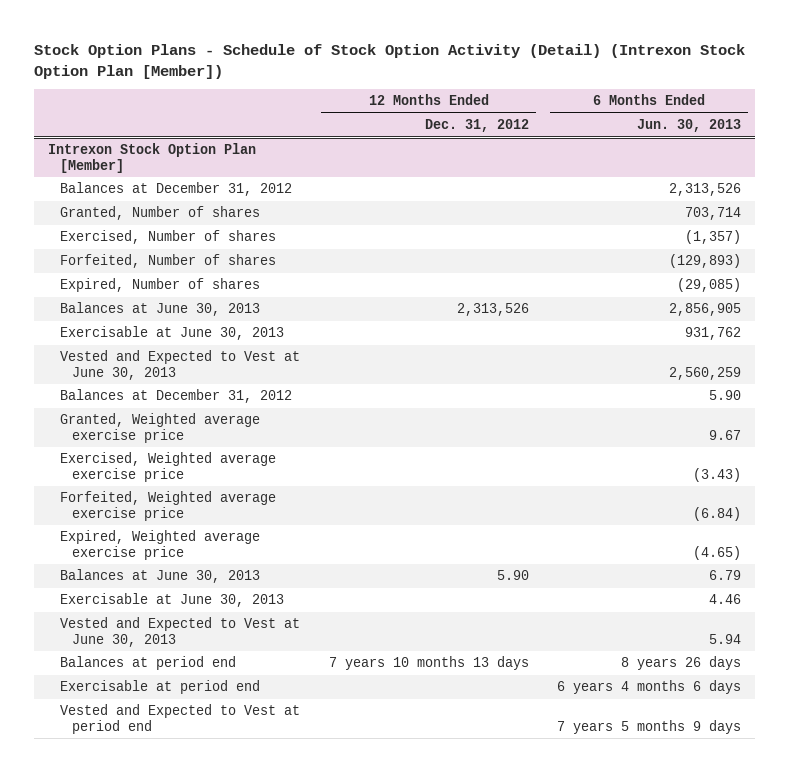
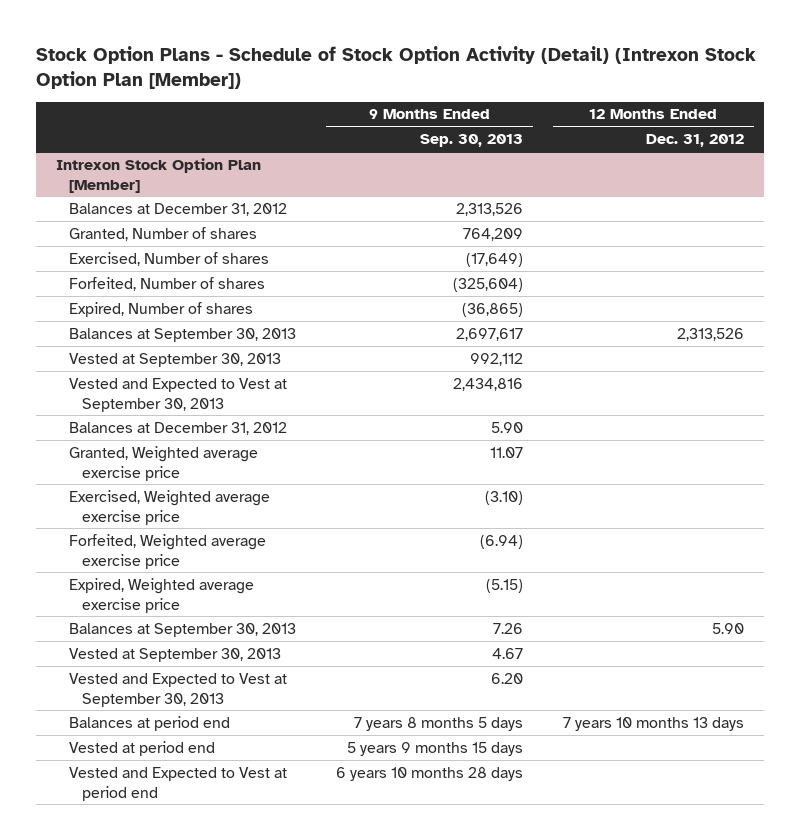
- | 12 Months Ended Dec. 31, 2012 | 6 Months Ended Jun. 30, 2013
+ | 9 Months Ended Sep. 30, 2013 | 12 Months Ended Dec. 31, 2012
@ Intrexon Stock Option Plan [Member]
- Balances at June 30, 2013 | 2,313,526 | 2,856,905
- Exercisable at June 30, 2013 | | 931,762
- Vested and Expected to Vest at June 30, 2013 | | 2,560,259
+ Balances at September 30, 2013 | 2,697,617 | 2,313,526
+ Vested at September 30, 2013 | 992,112 |
+ Vested and Expected to Vest at September 30, 2013 | 2,434,816 |
- Balances at June 30, 2013 | 5.90 | 6.79
- Exercisable at June 30, 2013 | | 4.46
- Vested and Expected to Vest at June 30, 2013 | | 5.94
+ Balances at September 30, 2013 | 7.26 | 5.90
+ Vested at September 30, 2013 | 4.67 |
+ Vested and Expected to Vest at September 30, 2013 | 6.20 |
- Exercisable at period end | | 6 years 4 months 6 days
+ Vested at period end | 5 years 9 months 15 days |

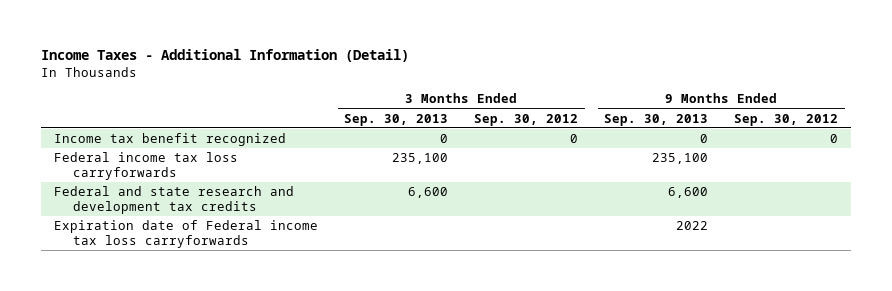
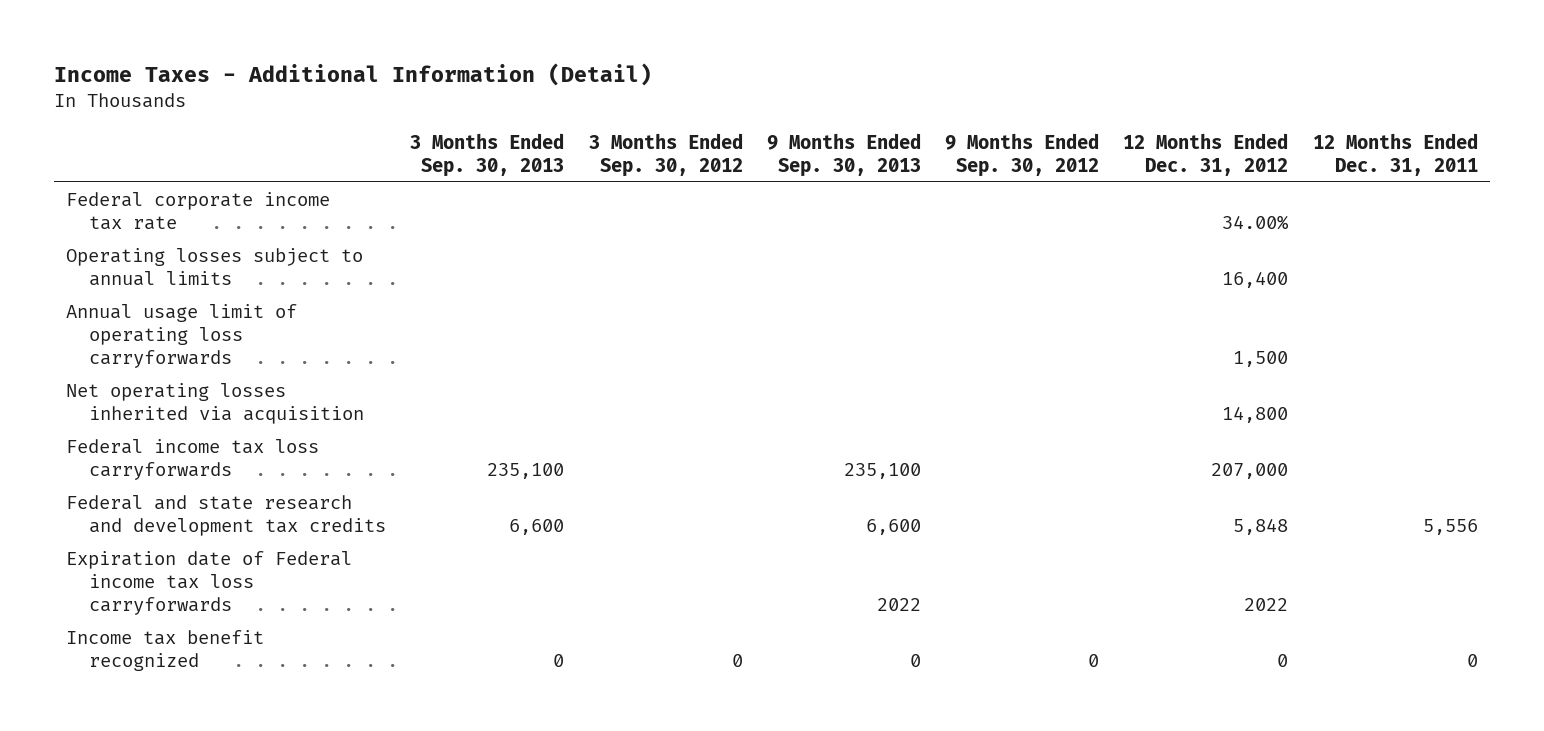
- | 3 Months Ended Sep. 30, 2013 | 3 Months Ended Sep. 30, 2012 | 9 Months Ended Sep. 30, 2013 | 9 Months Ended Sep. 30, 2012
+ | 3 Months Ended Sep. 30, 2013 | 3 Months Ended Sep. 30, 2012 | 9 Months Ended Sep. 30, 2013 | 9 Months Ended Sep. 30, 2012 | 12 Months Ended Dec. 31, 2012 | 12 Months Ended Dec. 31, 2011
+ Federal corporate income tax rate | | | | | 34.00% |
+ Operating losses subject to annual limits | | | | | 16,400 |
+ Annual usage limit of operating loss carryforwards | | | | | 1,500 |
+ Net operating losses inherited via acquisition | | | | | 14,800 |
moved down: Income tax benefit recognized | 0 | 0 | 0 | 0 | 0 | 0

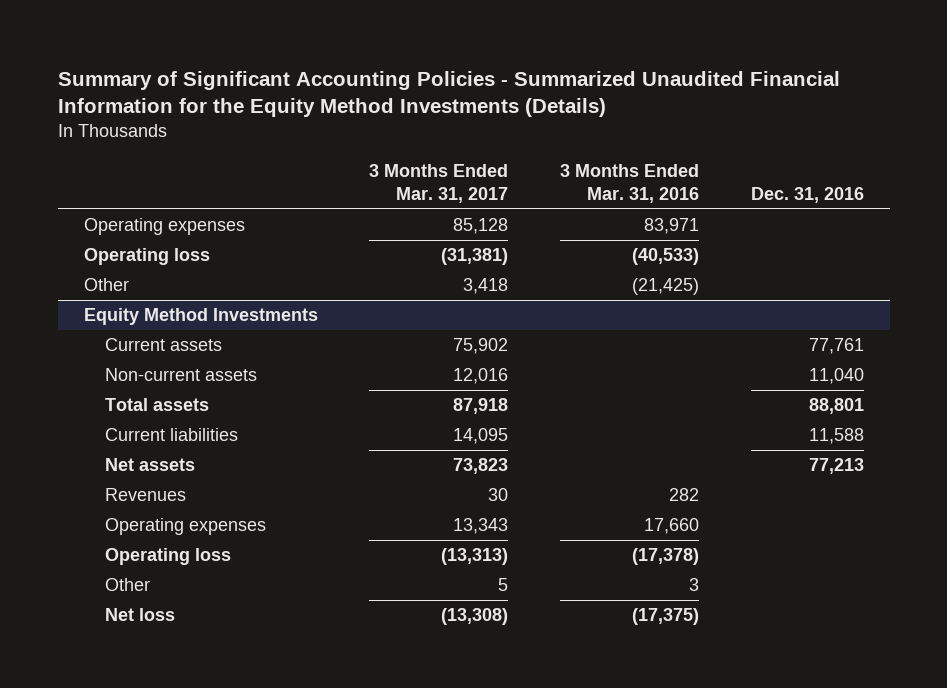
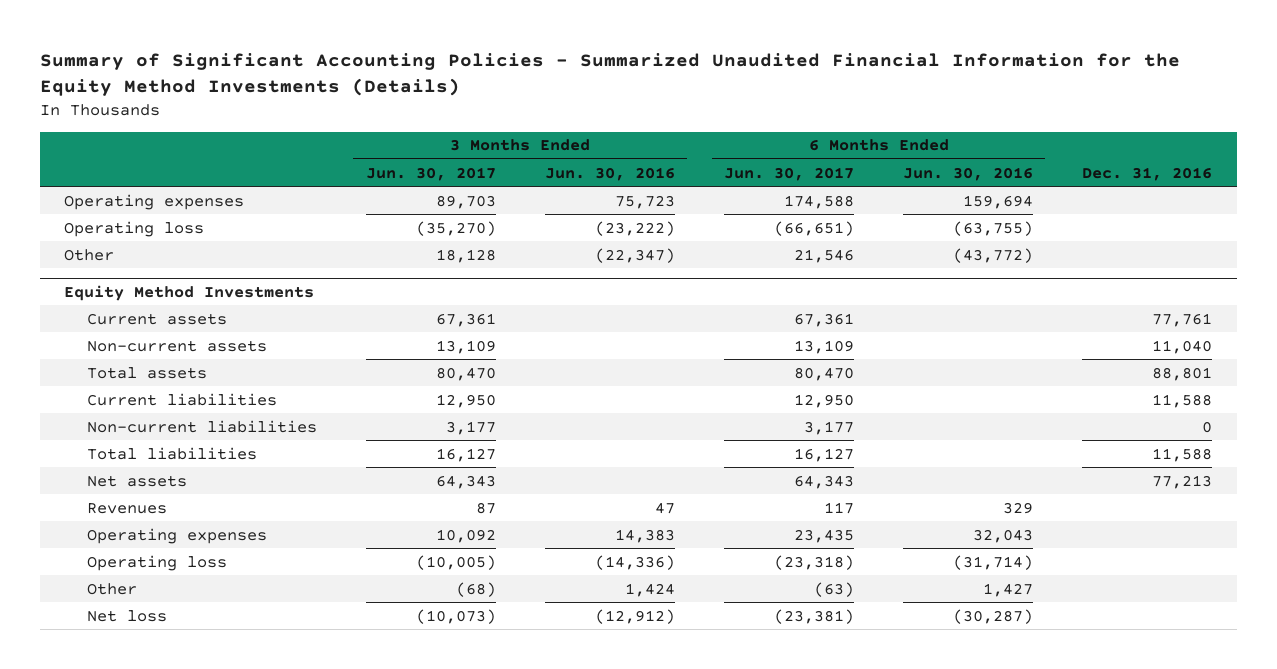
- | 3 Months Ended Mar. 31, 2017 | 3 Months Ended Mar. 31, 2016 | Dec. 31, 2016
+ | 3 Months Ended Jun. 30, 2017 | 3 Months Ended Jun. 30, 2016 | 6 Months Ended Jun. 30, 2017 | 6 Months Ended Jun. 30, 2016 | Dec. 31, 2016
@ Equity Method Investments
+ Non-current liabilities | 3,177 | | 3,177 | | 0
+ Total liabilities | 16,127 | | 16,127 | | 11,588

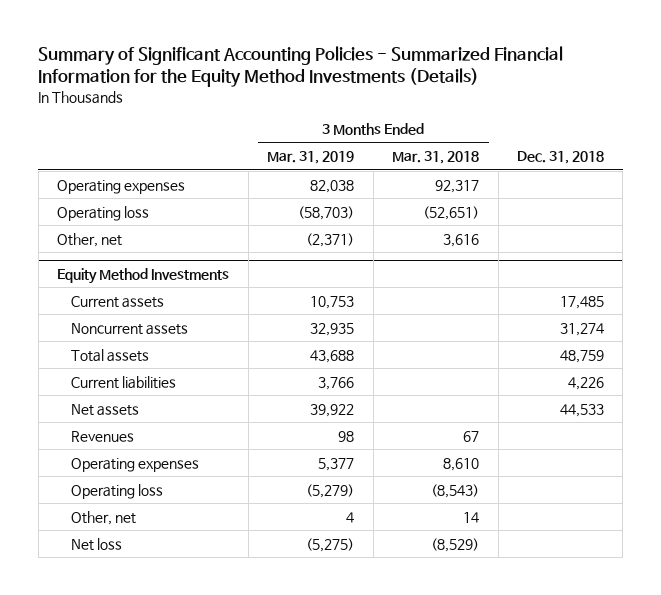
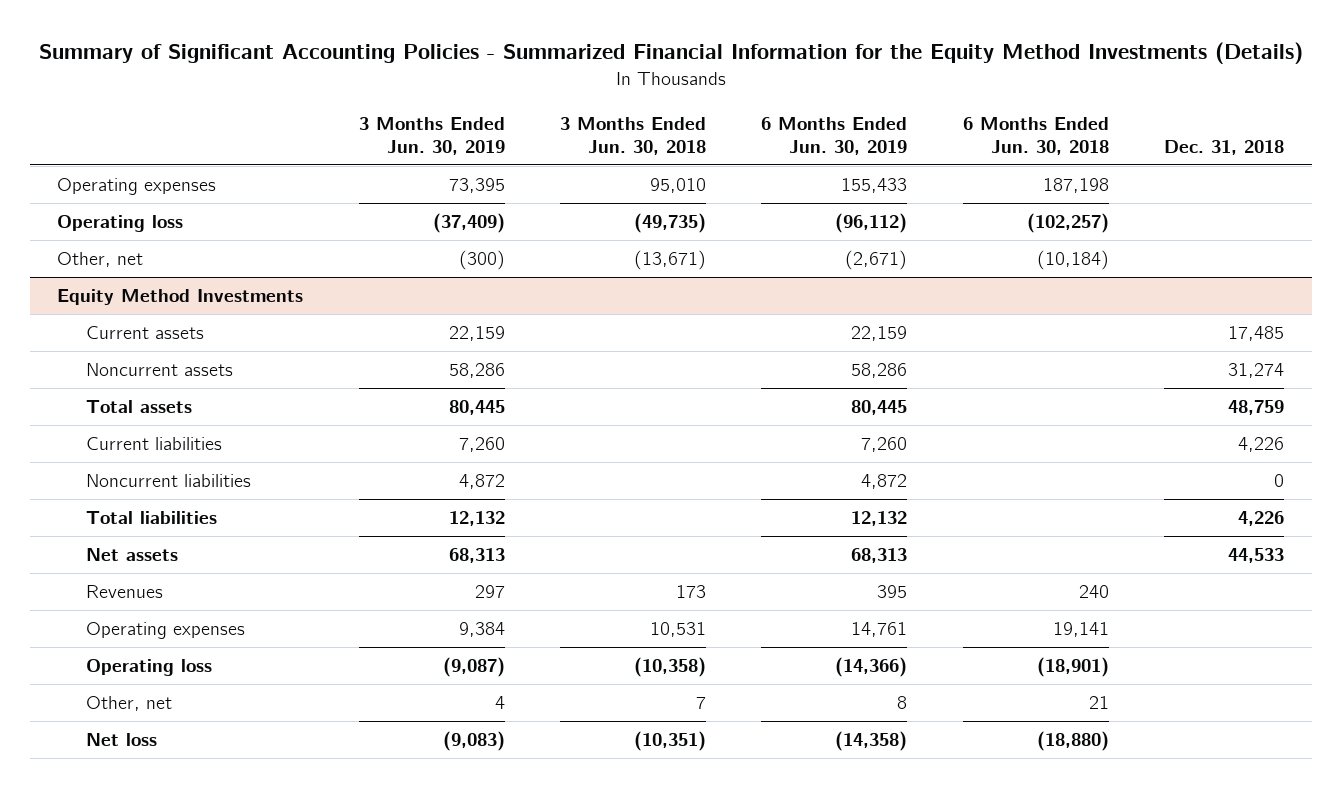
- | 3 Months Ended Mar. 31, 2019 | 3 Months Ended Mar. 31, 2018 | Dec. 31, 2018
+ | 3 Months Ended Jun. 30, 2019 | 3 Months Ended Jun. 30, 2018 | 6 Months Ended Jun. 30, 2019 | 6 Months Ended Jun. 30, 2018 | Dec. 31, 2018
@ Equity Method Investments
+ Noncurrent liabilities | 4,872 | | 4,872 | | 0
+ Total liabilities | 12,132 | | 12,132 | | 4,226

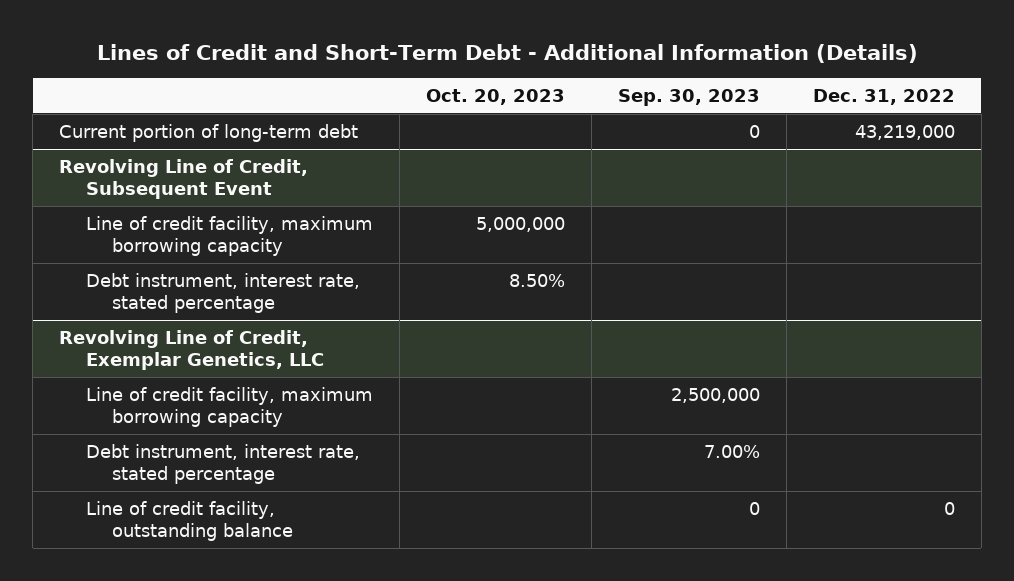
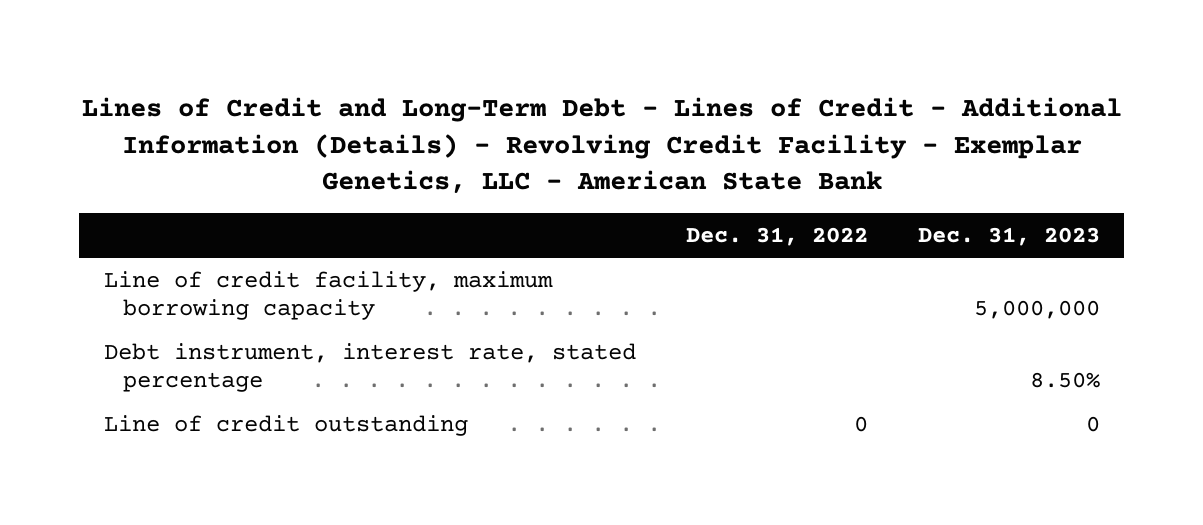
- Lines of Credit and Short-Term Debt - Additional Information (Details)
+ Lines of Credit and Long-Term Debt - Lines of Credit - Additional Information (Details) - Revolving Credit Facility - Exemplar Genetics, LLC - American State Bank
- | Oct. 20, 2023 | Sep. 30, 2023 | Dec. 31, 2022
+ | Dec. 31, 2022 | Dec. 31, 2023
- Current portion of long-term debt | | 0 | 43,219,000
- Revolving Line of Credit, Subsequent Event
- Line of credit facility, maximum borrowing capacity | 5,000,000 | |
- Debt instrument, interest rate, stated percentage | 8.50% | |
- Revolving Line of Credit, Exemplar Genetics, LLC
- Line of credit facility, maximum borrowing capacity | | 2,500,000 |
- Debt instrument, interest rate, stated percentage | | 7.00% |
- Line of credit facility, outstanding balance | | 0 | 0
+ Line of credit facility, maximum borrowing capacity | | 5,000,000
+ Debt instrument, interest rate, stated percentage | | 8.50%
+ Line of credit outstanding | 0 | 0

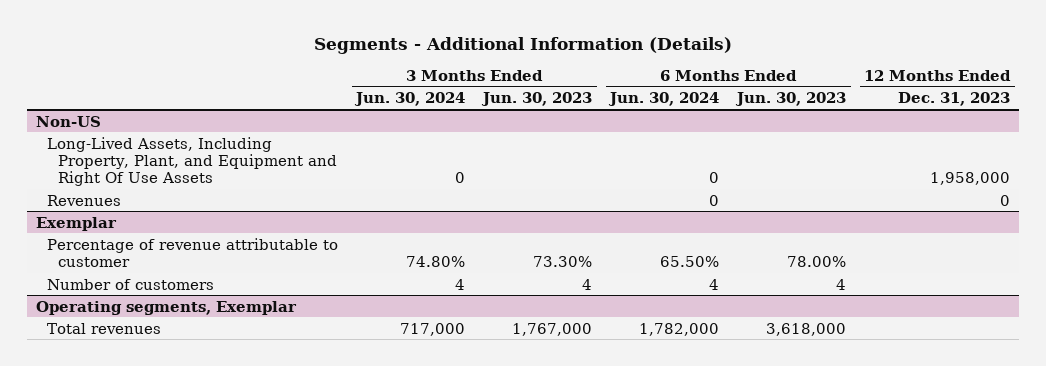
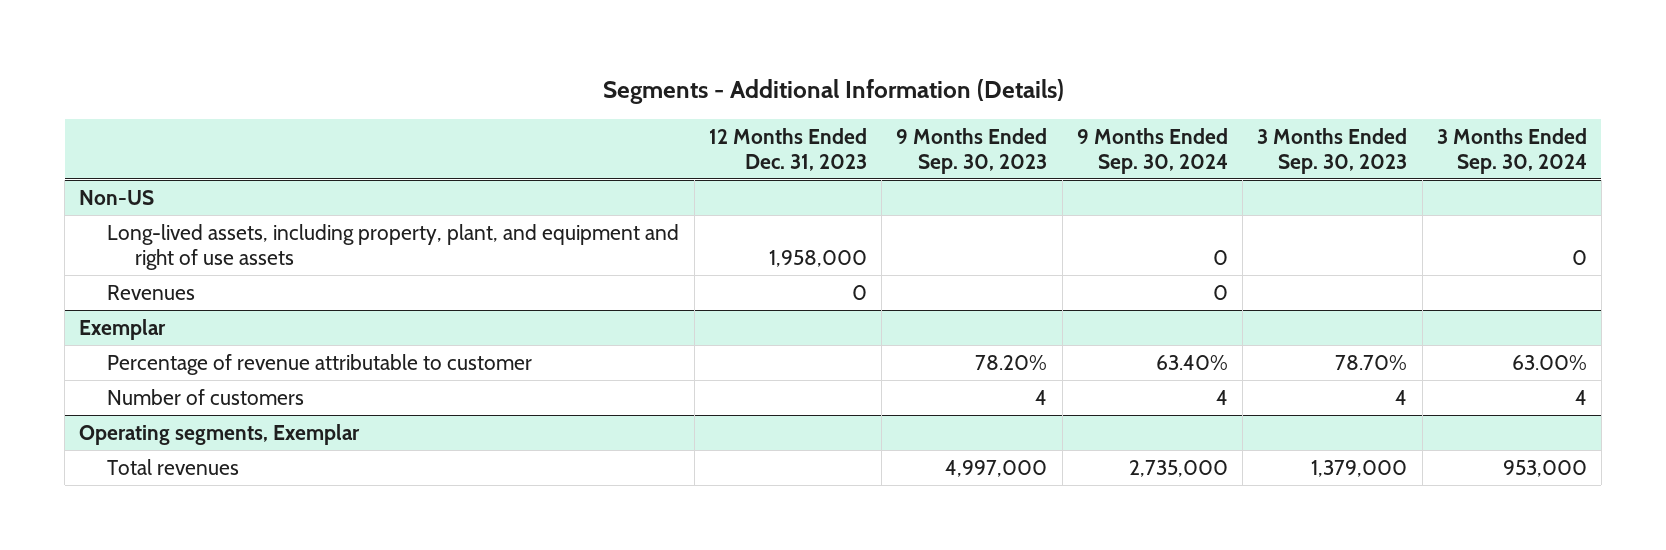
- | 3 Months Ended Jun. 30, 2024 | 3 Months Ended Jun. 30, 2023 | 6 Months Ended Jun. 30, 2024 | 6 Months Ended Jun. 30, 2023 | 12 Months Ended Dec. 31, 2023
+ | 12 Months Ended Dec. 31, 2023 | 9 Months Ended Sep. 30, 2023 | 9 Months Ended Sep. 30, 2024 | 3 Months Ended Sep. 30, 2023 | 3 Months Ended Sep. 30, 2024
@ Non-US
- Long-Lived Assets, Including Property, Plant, and Equipment and Right Of Use Assets | 0 | | 0 | | 1,958,000
+ Long-lived assets, including property, plant, and equipment and right of use assets | 1,958,000 | | 0 | | 0

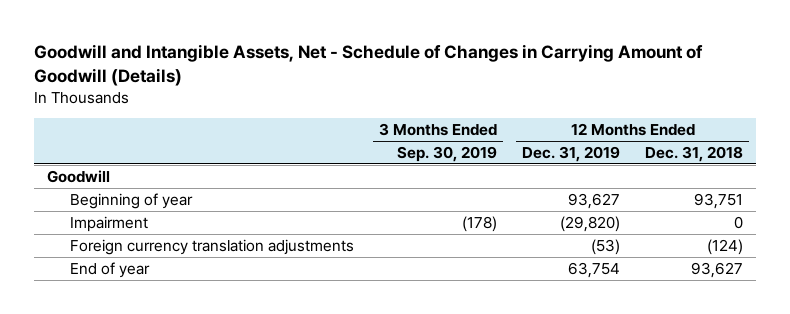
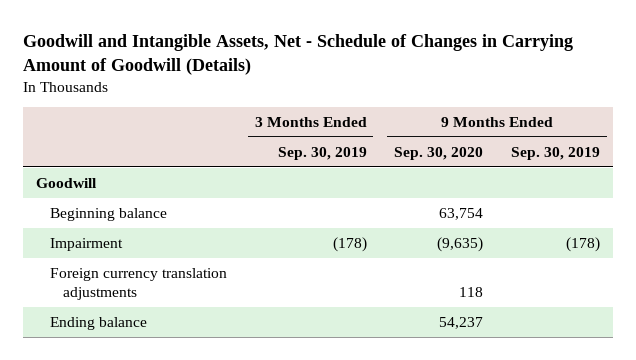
- | 3 Months Ended Sep. 30, 2019 | 12 Months Ended Dec. 31, 2019 | 12 Months Ended Dec. 31, 2018
+ | 3 Months Ended Sep. 30, 2019 | 9 Months Ended Sep. 30, 2020 | 9 Months Ended Sep. 30, 2019
- Beginning of year | | 93,627 | 93,751
+ Beginning balance | | 63,754 |
- End of year | | 63,754 | 93,627
+ Ending balance | | 54,237 |

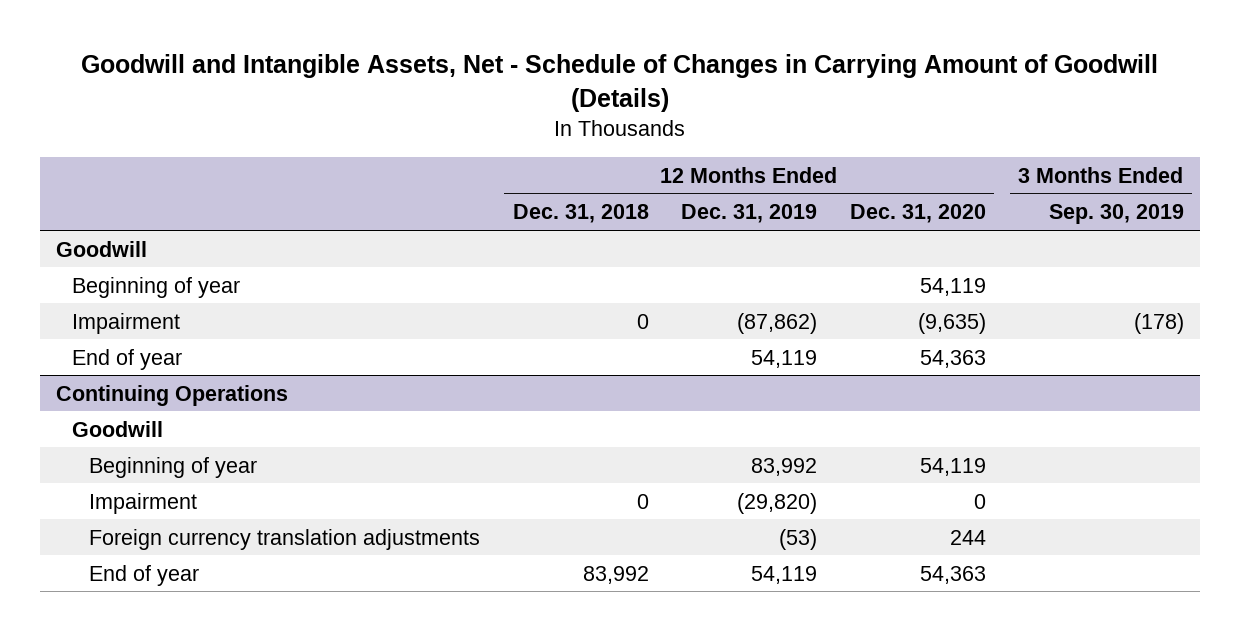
- | 3 Months Ended Sep. 30, 2019 | 9 Months Ended Sep. 30, 2020 | 9 Months Ended Sep. 30, 2019
+ | 12 Months Ended Dec. 31, 2018 | 12 Months Ended Dec. 31, 2019 | 12 Months Ended Dec. 31, 2020 | 3 Months Ended Sep. 30, 2019
- Beginning balance | | 63,754 |
+ Beginning of year | | | 54,119 |
- Foreign currency translation adjustments | | 118 |
- Ending balance | | 54,237 |
+ End of year | | 54,119 | 54,363 |
+ Continuing Operations
+ Goodwill
+ Beginning of year | | 83,992 | 54,119 |
+ Impairment | 0 | (29,820) | 0 |
+ Foreign currency translation adjustments | | (53) | 244 |
+ End of year | 83,992 | 54,119 | 54,363 |

